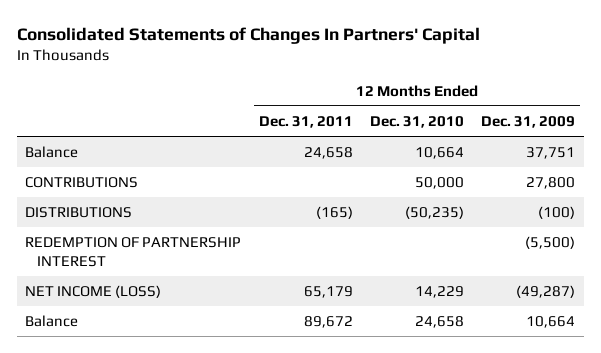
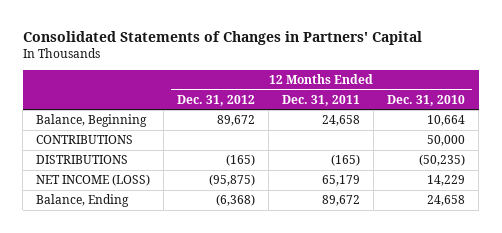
- Consolidated Statements of Changes In Partners' Capital
+ Consolidated Statements of Changes in Partners' Capital
- | 12 Months Ended Dec. 31, 2011 | 12 Months Ended Dec. 31, 2010 | 12 Months Ended Dec. 31, 2009
+ | 12 Months Ended Dec. 31, 2012 | 12 Months Ended Dec. 31, 2011 | 12 Months Ended Dec. 31, 2010
- Balance | 24,658 | 10,664 | 37,751
+ Balance, Beginning | 89,672 | 24,658 | 10,664
- REDEMPTION OF PARTNERSHIP INTEREST | | | (5,500)
- Balance | 89,672 | 24,658 | 10,664
+ Balance, Ending | (6,368) | 89,672 | 24,658

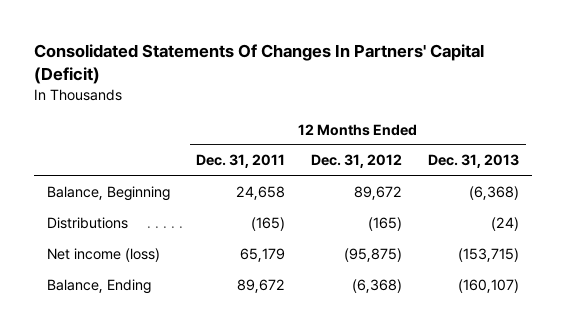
- Consolidated Statements of Changes in Partners' Capital
+ Consolidated Statements Of Changes In Partners' Capital (Deficit)
- | 12 Months Ended Dec. 31, 2012 | 12 Months Ended Dec. 31, 2011 | 12 Months Ended Dec. 31, 2010
+ | 12 Months Ended Dec. 31, 2011 | 12 Months Ended Dec. 31, 2012 | 12 Months Ended Dec. 31, 2013
- CONTRIBUTIONS | | | 50,000
- DISTRIBUTIONS | (165) | (165) | (50,235)
- NET INCOME (LOSS) | (95,875) | 65,179 | 14,229
+ Distributions | (165) | (165) | (24)
+ Net income (loss) | 65,179 | (95,875) | (153,715)

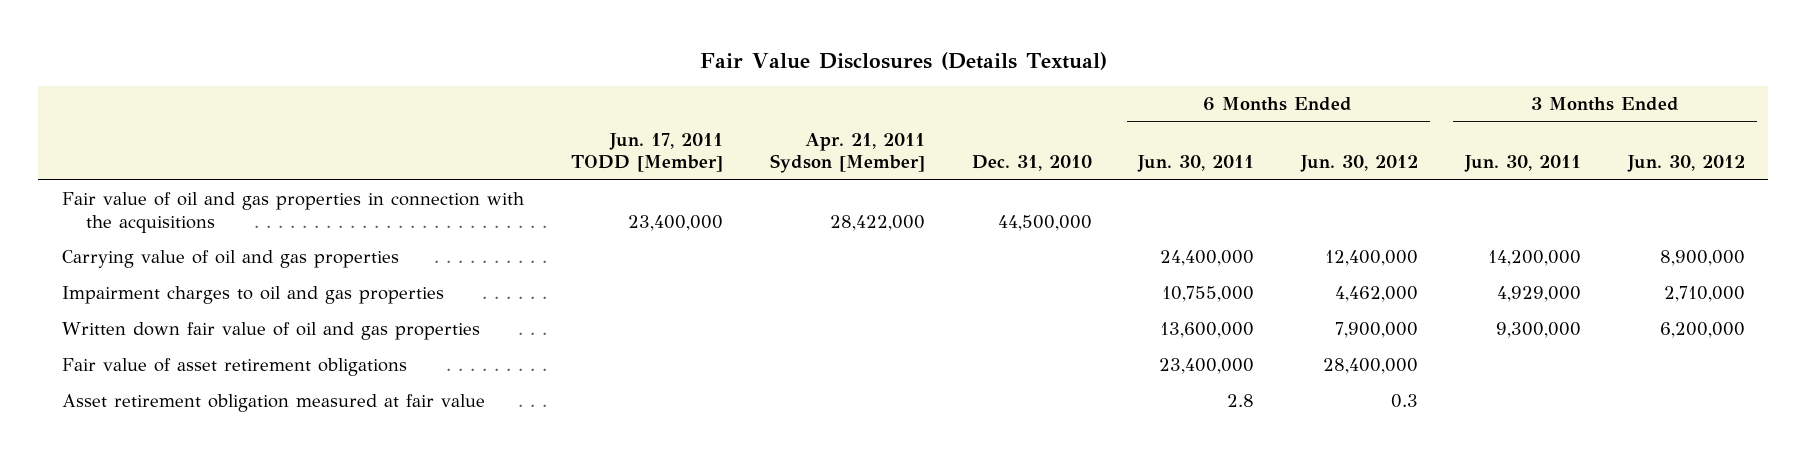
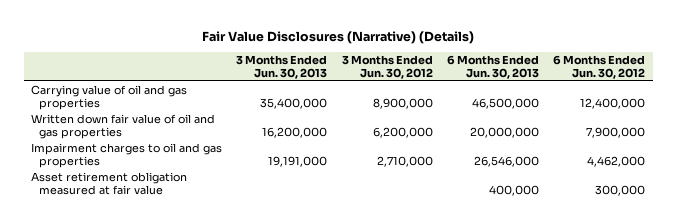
- Fair Value Disclosures (Details Textual)
+ Fair Value Disclosures (Narrative) (Details)
- | Jun. 17, 2011 TODD [Member] | Apr. 21, 2011 Sydson [Member] | Dec. 31, 2010 | 6 Months Ended Jun. 30, 2011 | 6 Months Ended Jun. 30, 2012 | 3 Months Ended Jun. 30, 2011 | 3 Months Ended Jun. 30, 2012
+ | 3 Months Ended Jun. 30, 2013 | 3 Months Ended Jun. 30, 2012 | 6 Months Ended Jun. 30, 2013 | 6 Months Ended Jun. 30, 2012
- Fair value of oil and gas properties in connection with the acquisitions | 23,400,000 | 28,422,000 | 44,500,000 | | | |
- Fair value of asset retirement obligations | | | | 23,400,000 | 28,400,000 | |
- Asset retirement obligation measured at fair value | | | | 2.8 | 0.3 | |
moved down: Impairment charges to oil and gas properties | 19,191,000 | 2,710,000 | 26,546,000 | 4,462,000
+ Asset retirement obligation measured at fair value | | | 400,000 | 300,000

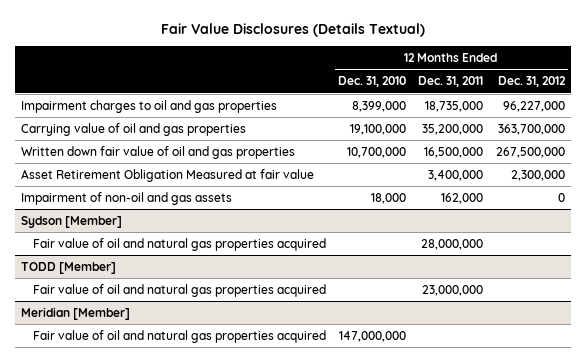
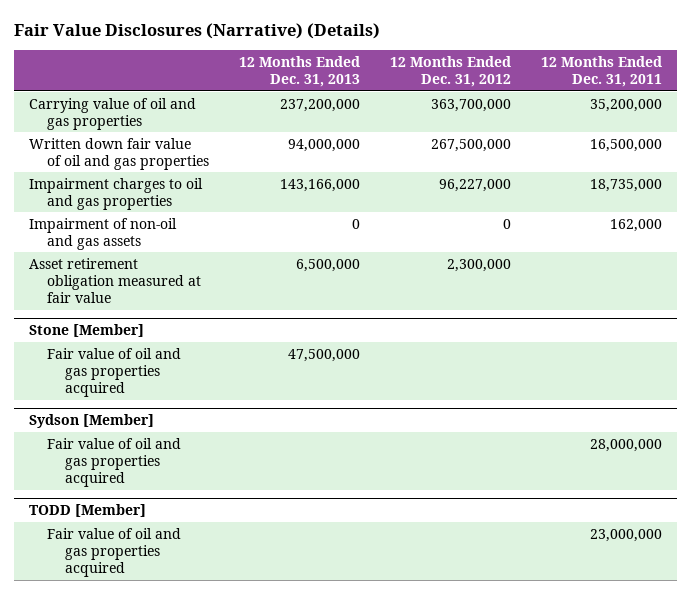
- Fair Value Disclosures (Details Textual)
+ Fair Value Disclosures (Narrative) (Details)
- | 12 Months Ended Dec. 31, 2010 | 12 Months Ended Dec. 31, 2011 | 12 Months Ended Dec. 31, 2012
+ | 12 Months Ended Dec. 31, 2013 | 12 Months Ended Dec. 31, 2012 | 12 Months Ended Dec. 31, 2011
- Asset Retirement Obligation Measured at fair value | | 3,400,000 | 2,300,000
moved down: Impairment charges to oil and gas properties | 143,166,000 | 96,227,000 | 18,735,000
+ Asset retirement obligation measured at fair value | 6,500,000 | 2,300,000 |
+ Stone [Member]
+ Fair value of oil and gas properties acquired | 47,500,000 | |
@ Sydson [Member]
- Fair value of oil and natural gas properties acquired | | 28,000,000 |
+ Fair value of oil and gas properties acquired | | | 28,000,000
@ TODD [Member]
- Fair value of oil and natural gas properties acquired | | 23,000,000 |
- Meridian [Member]
- Fair value of oil and natural gas properties acquired | 147,000,000 | |
@ TODD [Member]
+ Fair value of oil and gas properties acquired | | | 23,000,000

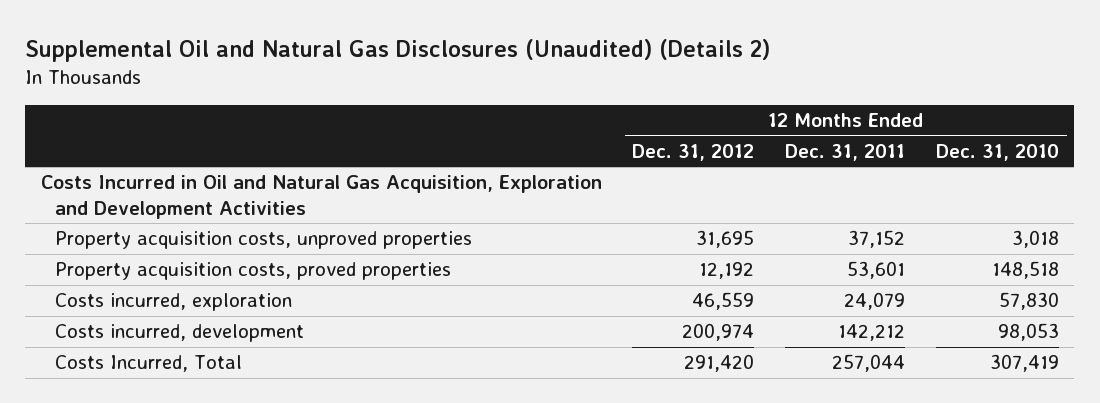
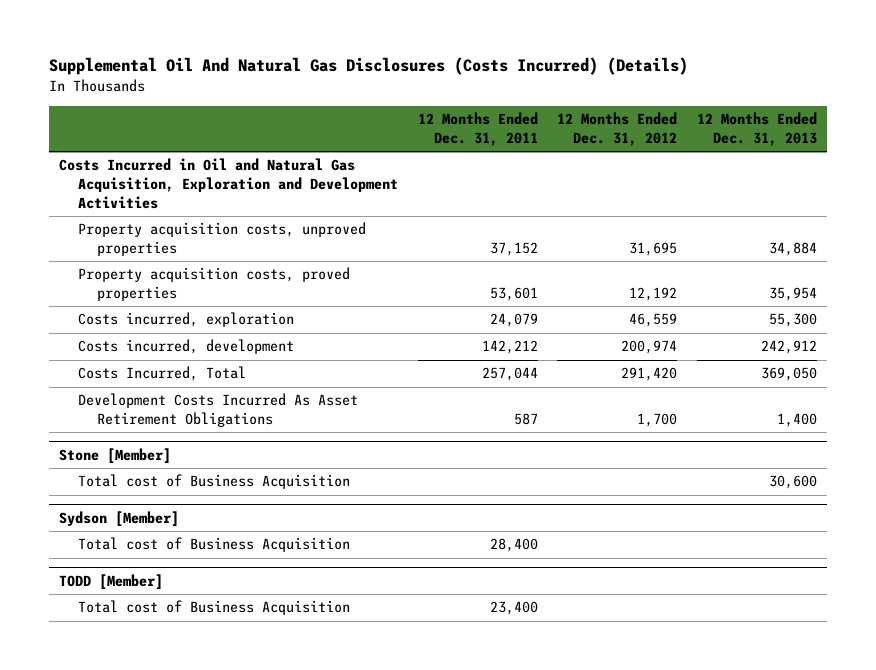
- Supplemental Oil and Natural Gas Disclosures (Unaudited) (Details 2)
+ Supplemental Oil And Natural Gas Disclosures (Costs Incurred) (Details)
- | 12 Months Ended Dec. 31, 2012 | 12 Months Ended Dec. 31, 2011 | 12 Months Ended Dec. 31, 2010
+ | 12 Months Ended Dec. 31, 2011 | 12 Months Ended Dec. 31, 2012 | 12 Months Ended Dec. 31, 2013
+ Development Costs Incurred As Asset Retirement Obligations | 587 | 1,700 | 1,400
+ Stone [Member]
+ Total cost of Business Acquisition | | | 30,600
+ Sydson [Member]
+ Total cost of Business Acquisition | 28,400 | |
+ TODD [Member]
+ Total cost of Business Acquisition | 23,400 | |

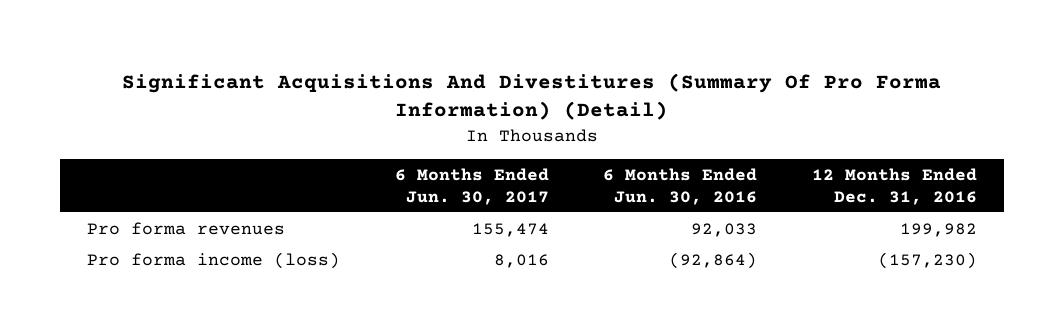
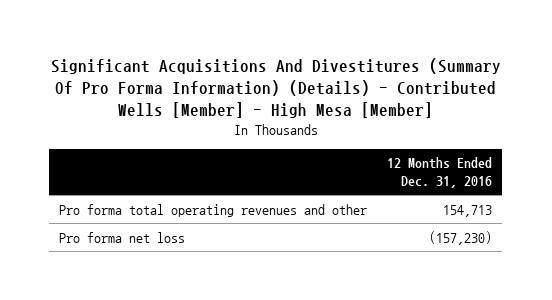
- Significant Acquisitions And Divestitures (Summary Of Pro Forma Information) (Detail)
+ Significant Acquisitions And Divestitures (Summary Of Pro Forma Information) (Details) - Contributed Wells [Member] - High Mesa [Member]
- | 6 Months Ended Jun. 30, 2017 | 6 Months Ended Jun. 30, 2016 | 12 Months Ended Dec. 31, 2016
+ | 12 Months Ended Dec. 31, 2016
- Pro forma revenues | 155,474 | 92,033 | 199,982
- Pro forma income (loss) | 8,016 | (92,864) | (157,230)
+ Pro forma total operating revenues and other | 154,713
+ Pro forma net loss | (157,230)

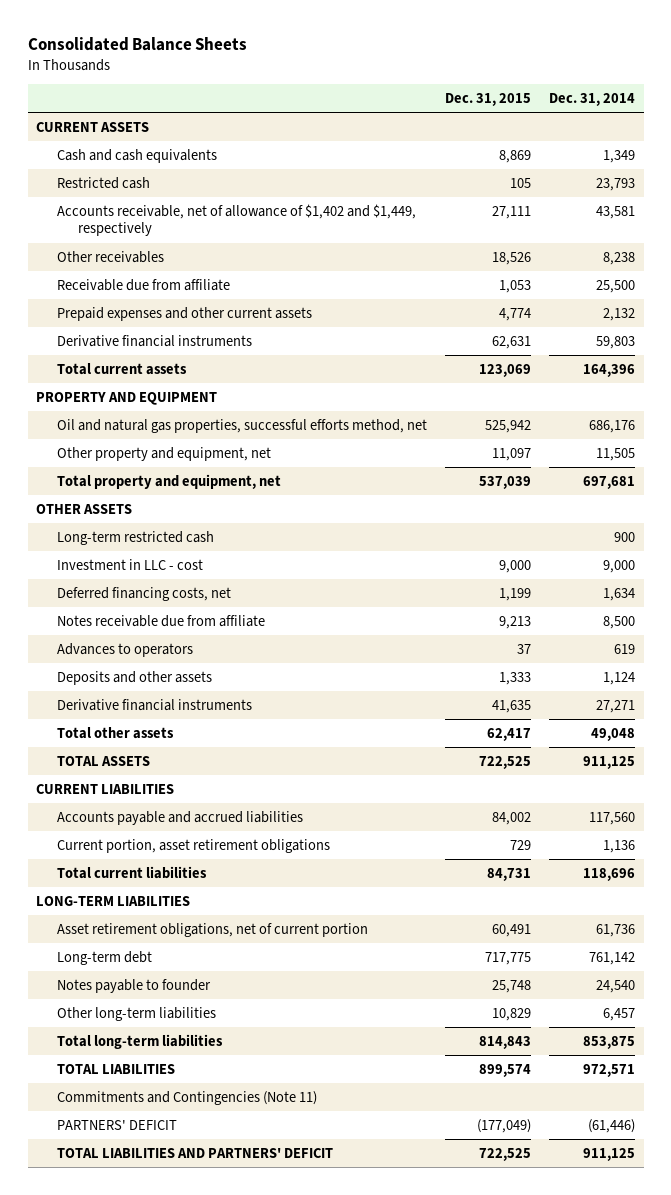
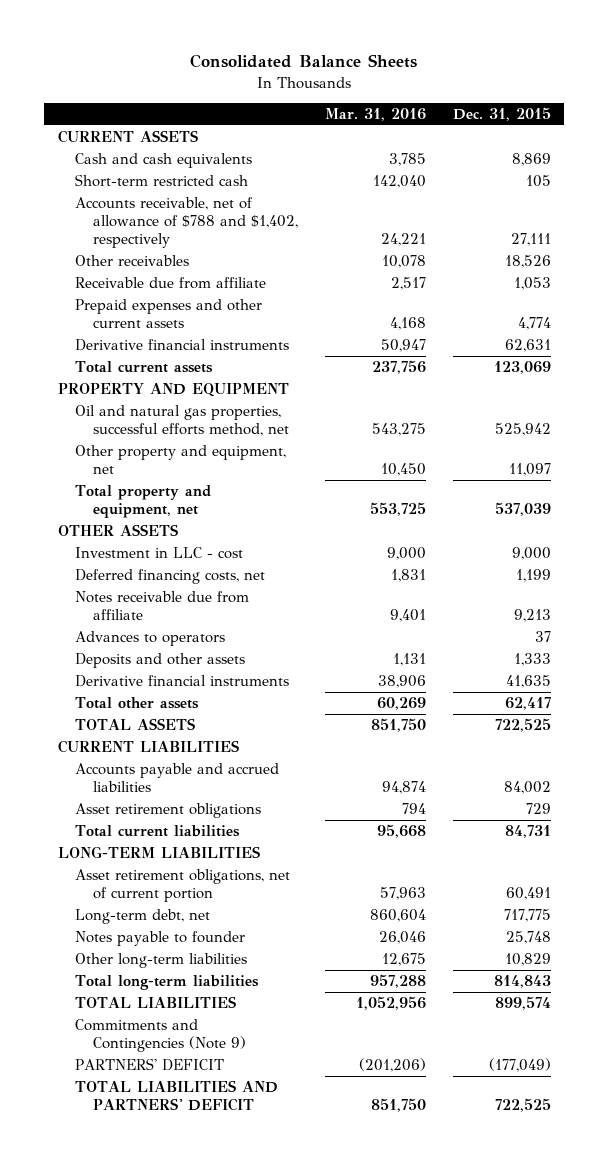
- | Dec. 31, 2015 | Dec. 31, 2014
+ | Mar. 31, 2016 | Dec. 31, 2015
- Restricted cash | 105 | 23,793
- Accounts receivable, net of allowance of $1,402 and $1,449, respectively | 27,111 | 43,581
+ Short-term restricted cash | 142,040 | 105
+ Accounts receivable, net of allowance of $788 and $1,402, respectively | 24,221 | 27,111
- Long-term restricted cash | | 900
- Current portion, asset retirement obligations | 729 | 1,136
+ Asset retirement obligations | 794 | 729
- Long-term debt | 717,775 | 761,142
+ Long-term debt, net | 860,604 | 717,775
- Commitments and Contingencies (Note 11)
+ Commitments and Contingencies (Note 9)

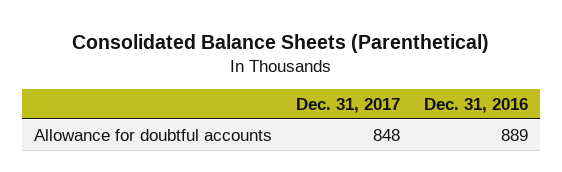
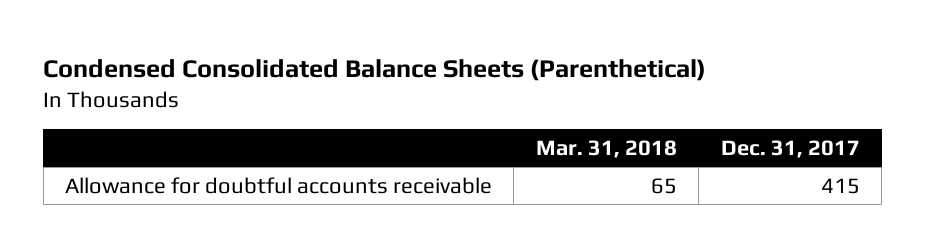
- Consolidated Balance Sheets (Parenthetical)
+ Condensed Consolidated Balance Sheets (Parenthetical)
- | Dec. 31, 2017 | Dec. 31, 2016
+ | Mar. 31, 2018 | Dec. 31, 2017
- Allowance for doubtful accounts | 848 | 889
+ Allowance for doubtful accounts receivable | 65 | 415

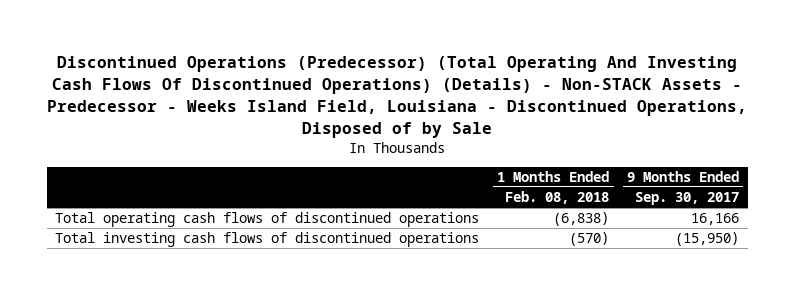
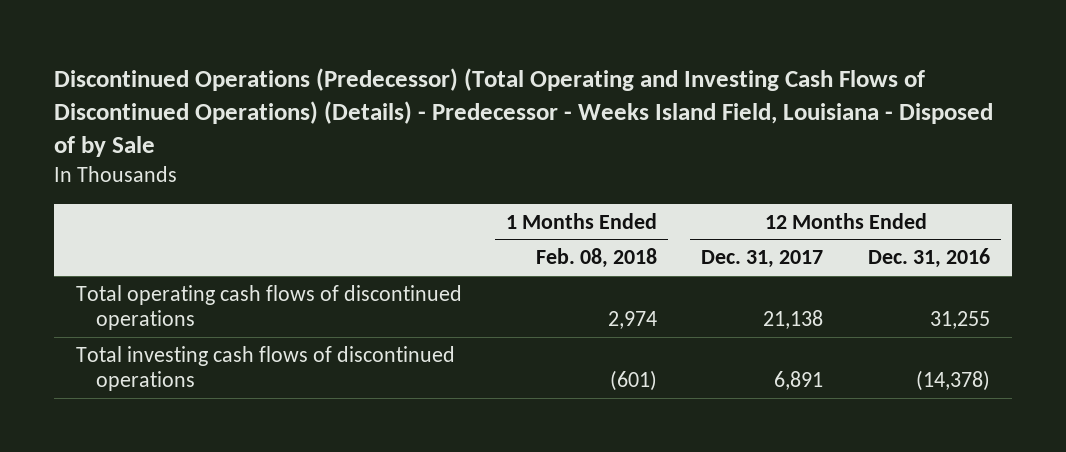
- Discontinued Operations (Predecessor) (Total Operating And Investing Cash Flows Of Discontinued Operations) (Details) - Non-STACK Assets - Predecessor - Weeks Island Field, Louisiana - Discontinued Operations, Disposed of by Sale
+ Discontinued Operations (Predecessor) (Total Operating and Investing Cash Flows of Discontinued Operations) (Details) - Predecessor - Weeks Island Field, Louisiana - Disposed of by Sale
- | 1 Months Ended Feb. 08, 2018 | 9 Months Ended Sep. 30, 2017
+ | 1 Months Ended Feb. 08, 2018 | 12 Months Ended Dec. 31, 2017 | 12 Months Ended Dec. 31, 2016
- Total operating cash flows of discontinued operations | (6,838) | 16,166
- Total investing cash flows of discontinued operations | (570) | (15,950)
+ Total operating cash flows of discontinued operations | 2,974 | 21,138 | 31,255
+ Total investing cash flows of discontinued operations | (601) | 6,891 | (14,378)

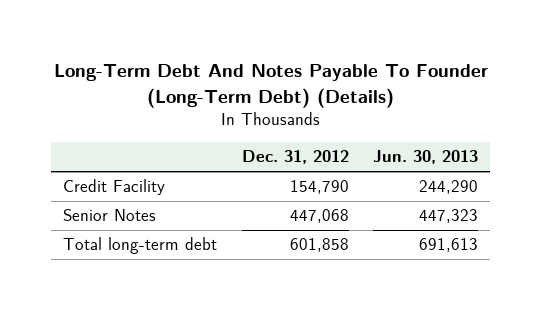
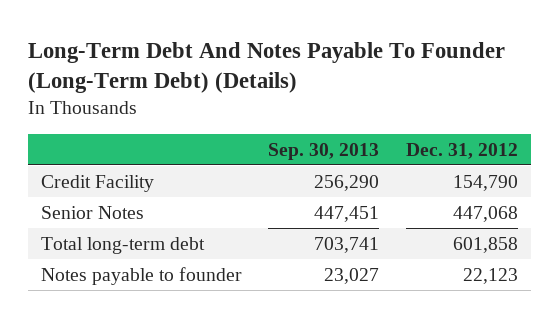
- | Dec. 31, 2012 | Jun. 30, 2013
+ | Sep. 30, 2013 | Dec. 31, 2012
+ Notes payable to founder | 23,027 | 22,123

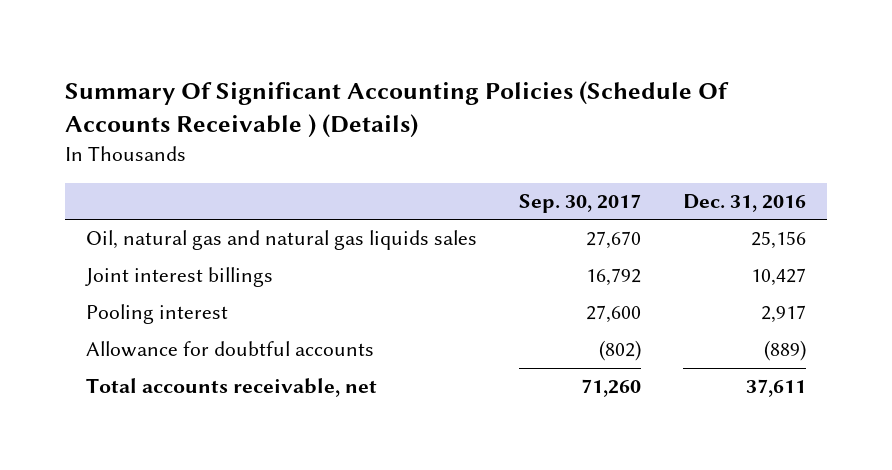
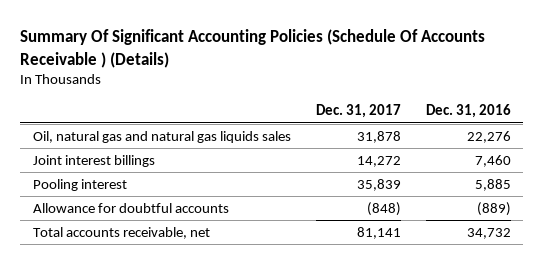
- | Sep. 30, 2017 | Dec. 31, 2016
+ | Dec. 31, 2017 | Dec. 31, 2016
- Oil, natural gas and natural gas liquids sales | 27,670 | 25,156
- Joint interest billings | 16,792 | 10,427
- Pooling interest | 27,600 | 2,917
+ Oil, natural gas and natural gas liquids sales | 31,878 | 22,276
+ Joint interest billings | 14,272 | 7,460
+ Pooling interest | 35,839 | 5,885
- Total accounts receivable, net | 71,260 | 37,611
+ Total accounts receivable, net | 81,141 | 34,732

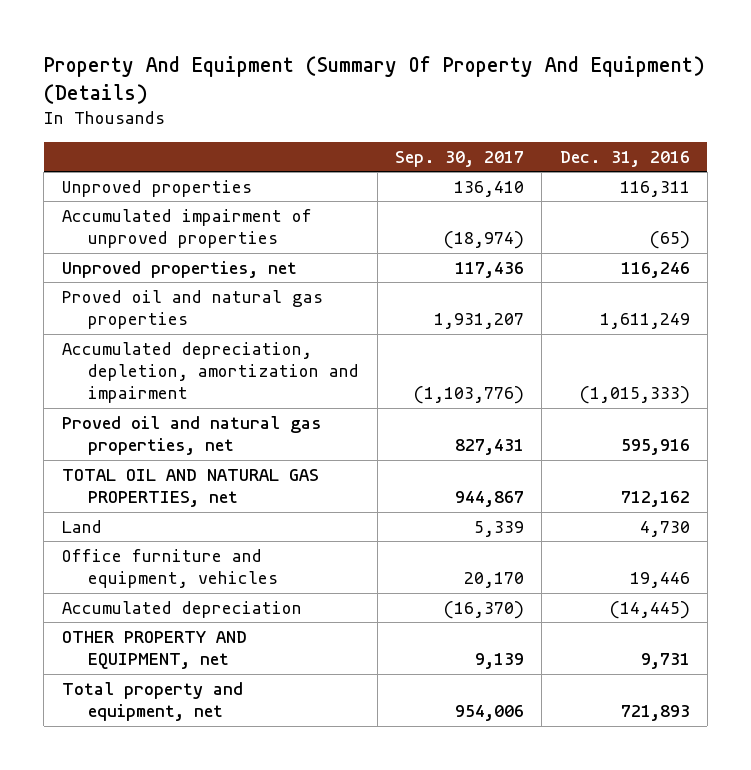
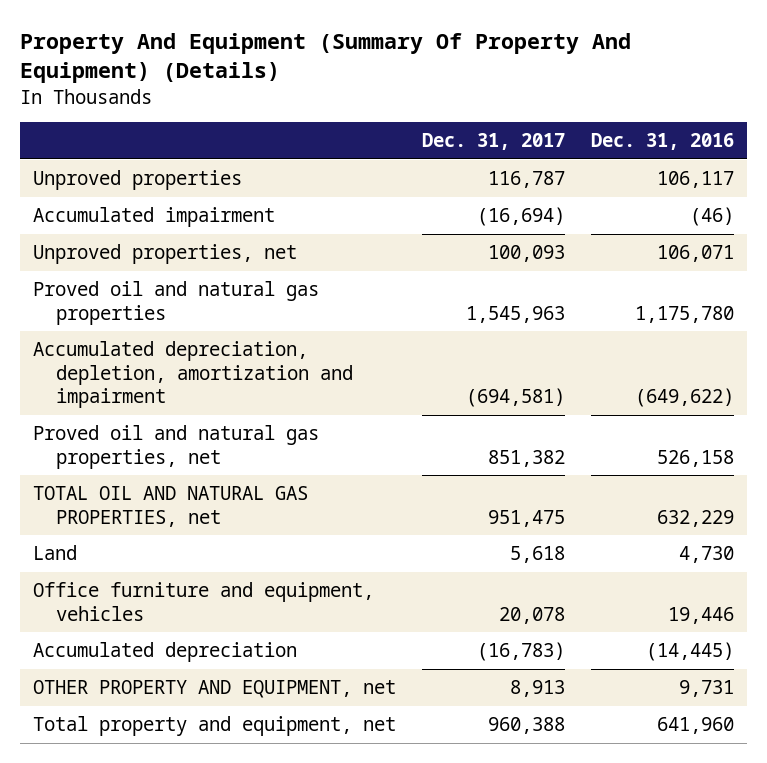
- | Sep. 30, 2017 | Dec. 31, 2016
+ | Dec. 31, 2017 | Dec. 31, 2016
- Unproved properties | 136,410 | 116,311
- Accumulated impairment of unproved properties | (18,974) | (65)
- Unproved properties, net | 117,436 | 116,246
- Proved oil and natural gas properties | 1,931,207 | 1,611,249
- Accumulated depreciation, depletion, amortization and impairment | (1,103,776) | (1,015,333)
- Proved oil and natural gas properties, net | 827,431 | 595,916
- TOTAL OIL AND NATURAL GAS PROPERTIES, net | 944,867 | 712,162
+ Unproved properties | 116,787 | 106,117
+ Accumulated impairment | (16,694) | (46)
+ Unproved properties, net | 100,093 | 106,071
+ Proved oil and natural gas properties | 1,545,963 | 1,175,780
+ Accumulated depreciation, depletion, amortization and impairment | (694,581) | (649,622)
+ Proved oil and natural gas properties, net | 851,382 | 526,158
+ TOTAL OIL AND NATURAL GAS PROPERTIES, net | 951,475 | 632,229
- Total property and equipment, net | 954,006 | 721,893
+ Total property and equipment, net | 960,388 | 641,960

